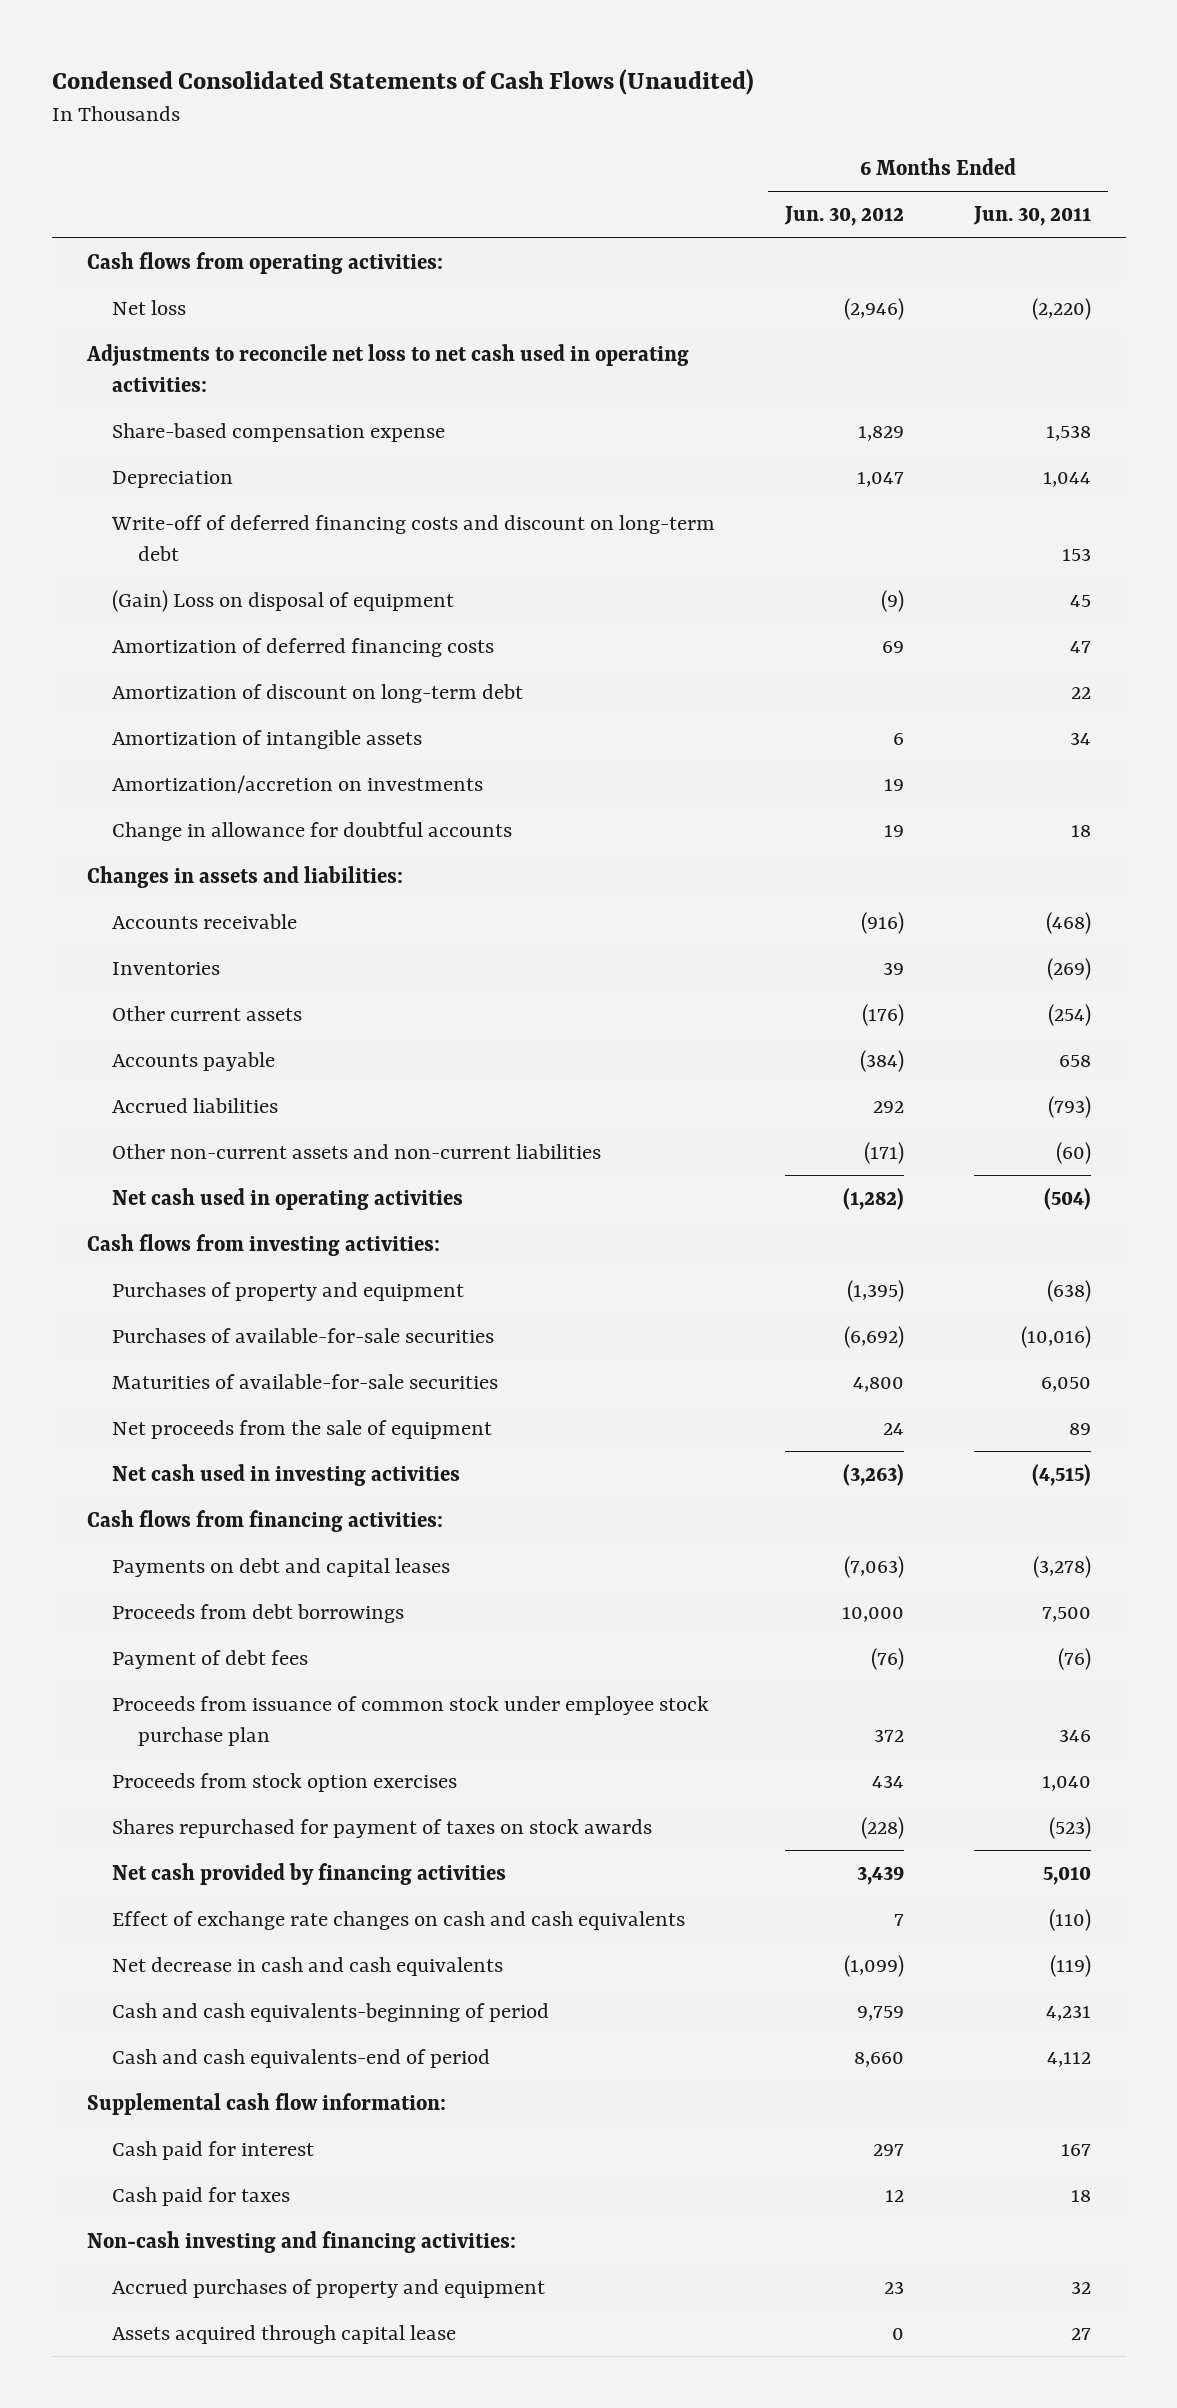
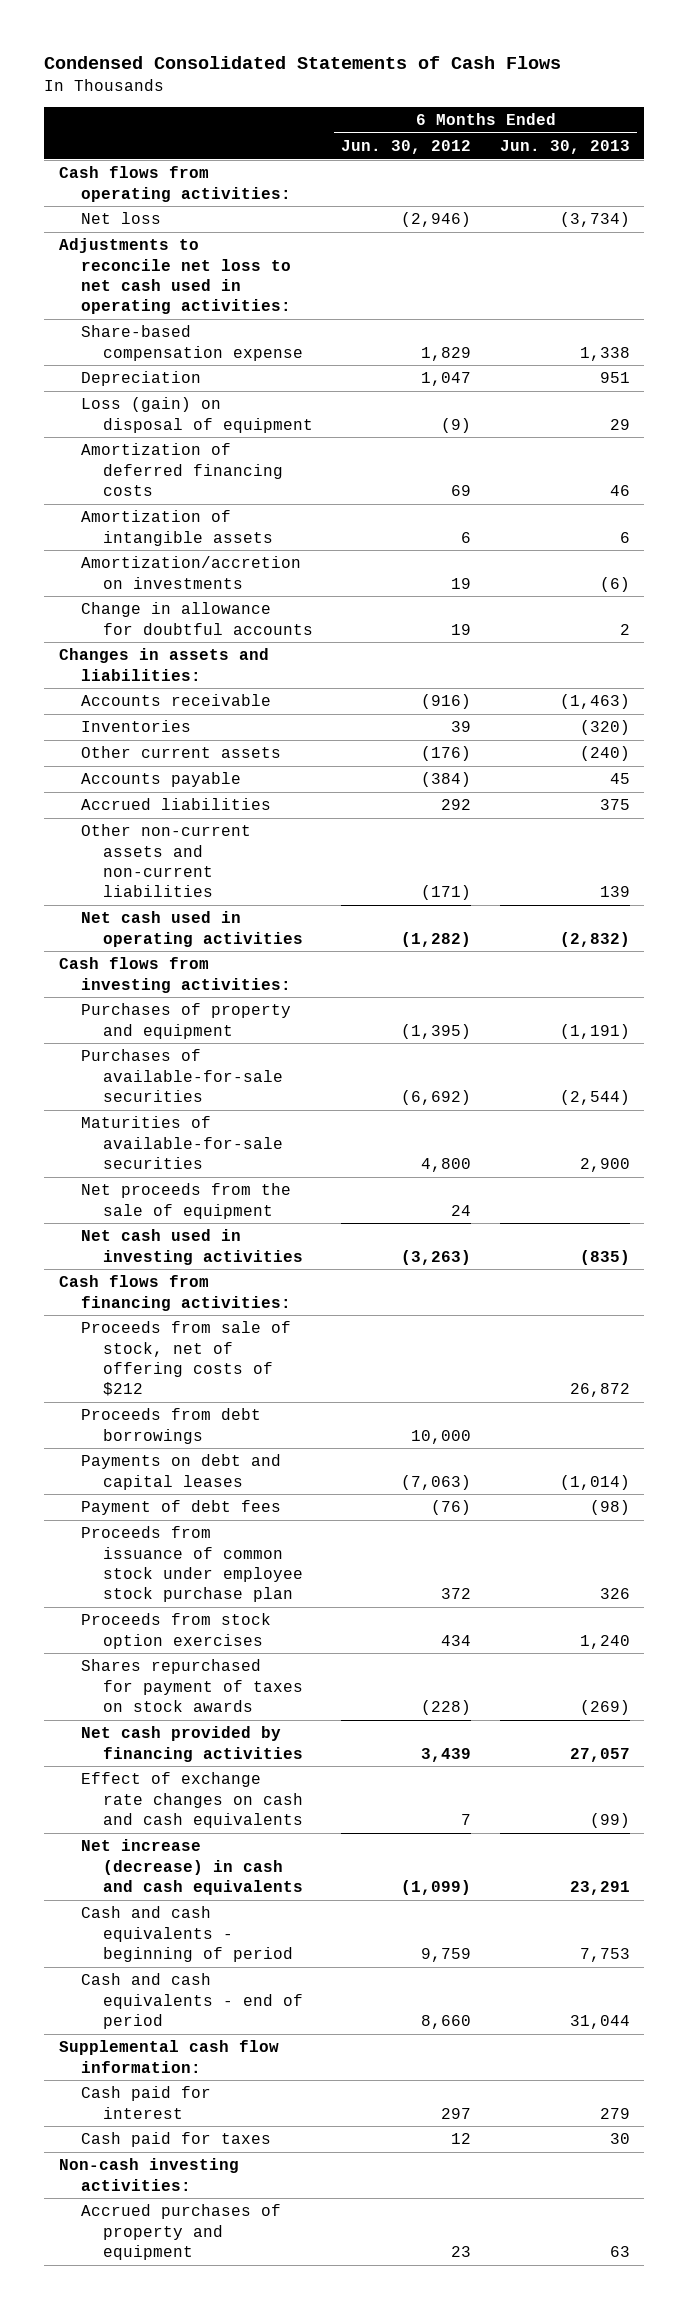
- Condensed Consolidated Statements of Cash Flows (Unaudited)
+ Condensed Consolidated Statements of Cash Flows
- | 6 Months Ended Jun. 30, 2012 | 6 Months Ended Jun. 30, 2011
+ | 6 Months Ended Jun. 30, 2012 | 6 Months Ended Jun. 30, 2013
- Write-off of deferred financing costs and discount on long-term debt | | 153
- (Gain) Loss on disposal of equipment | (9) | 45
+ Loss (gain) on disposal of equipment | (9) | 29
- Amortization of discount on long-term debt | | 22
+ Proceeds from sale of stock, net of offering costs of $212 | | 26,872
moved down: Payments on debt and capital leases | (7,063) | (1,014)
- Net decrease in cash and cash equivalents | (1,099) | (119)
- Cash and cash equivalents-beginning of period | 9,759 | 4,231
- Cash and cash equivalents-end of period | 8,660 | 4,112
+ Net increase (decrease) in cash and cash equivalents | (1,099) | 23,291
+ Cash and cash equivalents - beginning of period | 9,759 | 7,753
+ Cash and cash equivalents - end of period | 8,660 | 31,044
- Non-cash investing and financing activities:
+ Non-cash investing activities:
- Assets acquired through capital lease | 0 | 27

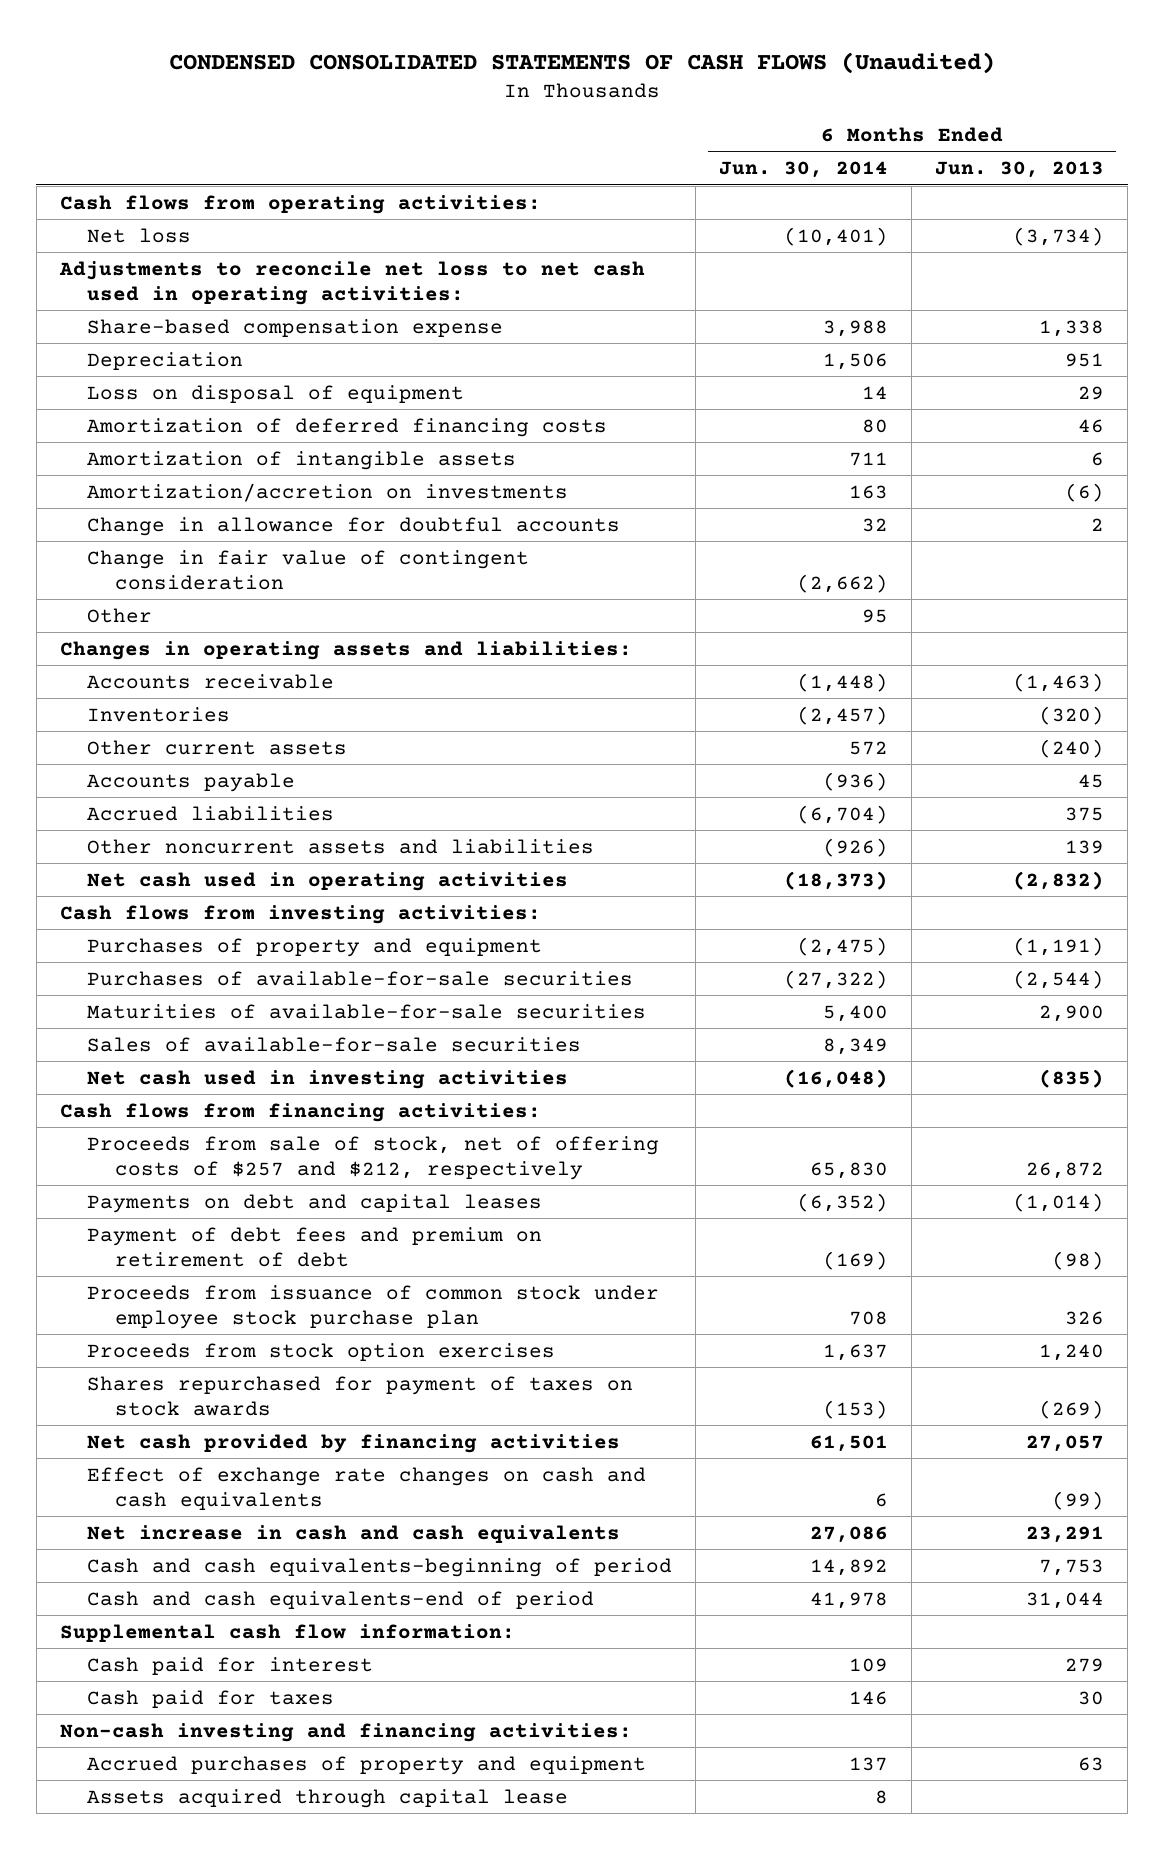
- Condensed Consolidated Statements of Cash Flows
+ CONDENSED CONSOLIDATED STATEMENTS OF CASH FLOWS (Unaudited)
- | 6 Months Ended Jun. 30, 2012 | 6 Months Ended Jun. 30, 2013
+ | 6 Months Ended Jun. 30, 2014 | 6 Months Ended Jun. 30, 2013
- Loss (gain) on disposal of equipment | (9) | 29
+ Loss on disposal of equipment | 14 | 29
- Changes in assets and liabilities:
+ Change in fair value of contingent consideration | (2,662) |
+ Other | 95 |
+ Changes in operating assets and liabilities:
- Other non-current assets and non-current liabilities | (171) | 139
+ Other noncurrent assets and liabilities | (926) | 139
- Net proceeds from the sale of equipment | 24 |
+ Sales of available-for-sale securities | 8,349 |
- Proceeds from sale of stock, net of offering costs of $212 | | 26,872
- Proceeds from debt borrowings | 10,000 |
+ Proceeds from sale of stock, net of offering costs of $257 and $212, respectively | 65,830 | 26,872
- Payment of debt fees | (76) | (98)
+ Payment of debt fees and premium on retirement of debt | (169) | (98)
- Net increase (decrease) in cash and cash equivalents | (1,099) | 23,291
- Cash and cash equivalents - beginning of period | 9,759 | 7,753
- Cash and cash equivalents - end of period | 8,660 | 31,044
+ Net increase in cash and cash equivalents | 27,086 | 23,291
+ Cash and cash equivalents-beginning of period | 14,892 | 7,753
+ Cash and cash equivalents-end of period | 41,978 | 31,044
- Non-cash investing activities:
+ Non-cash investing and financing activities:
+ Assets acquired through capital lease | 8 |

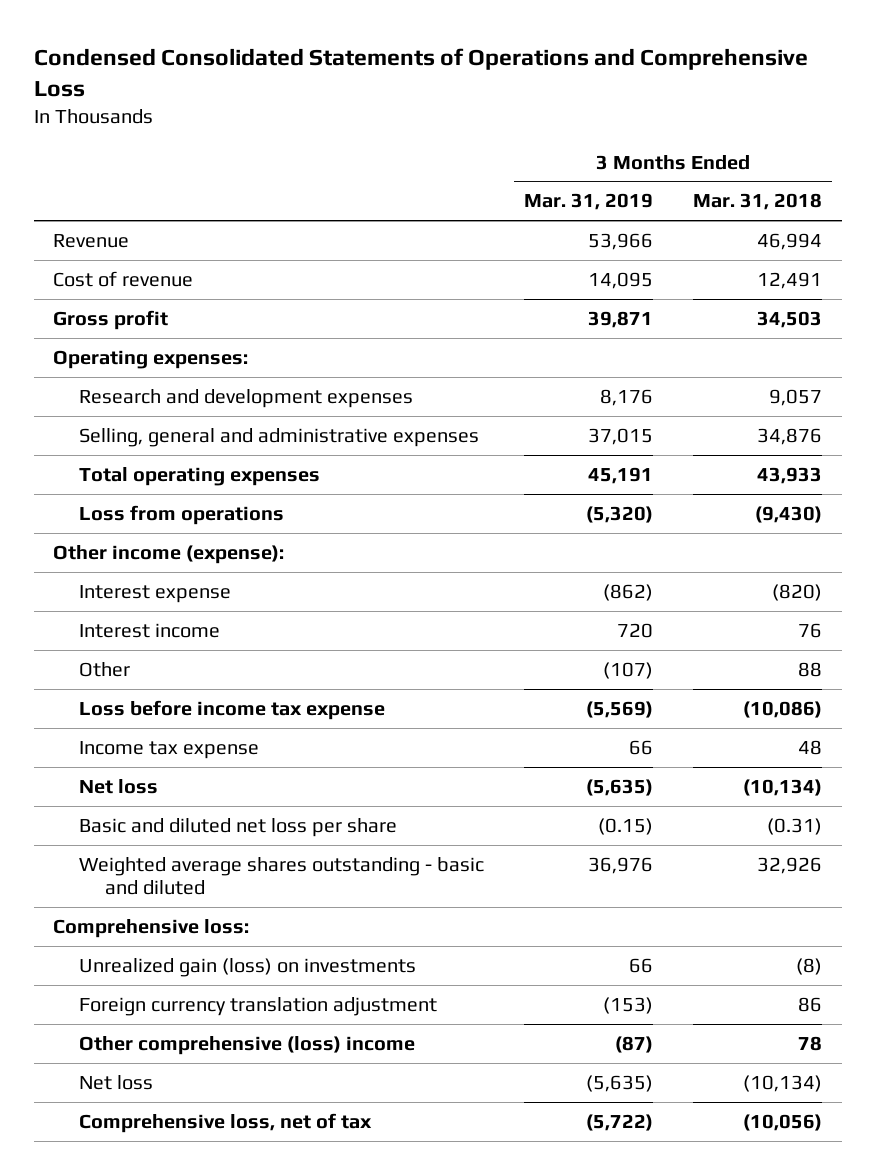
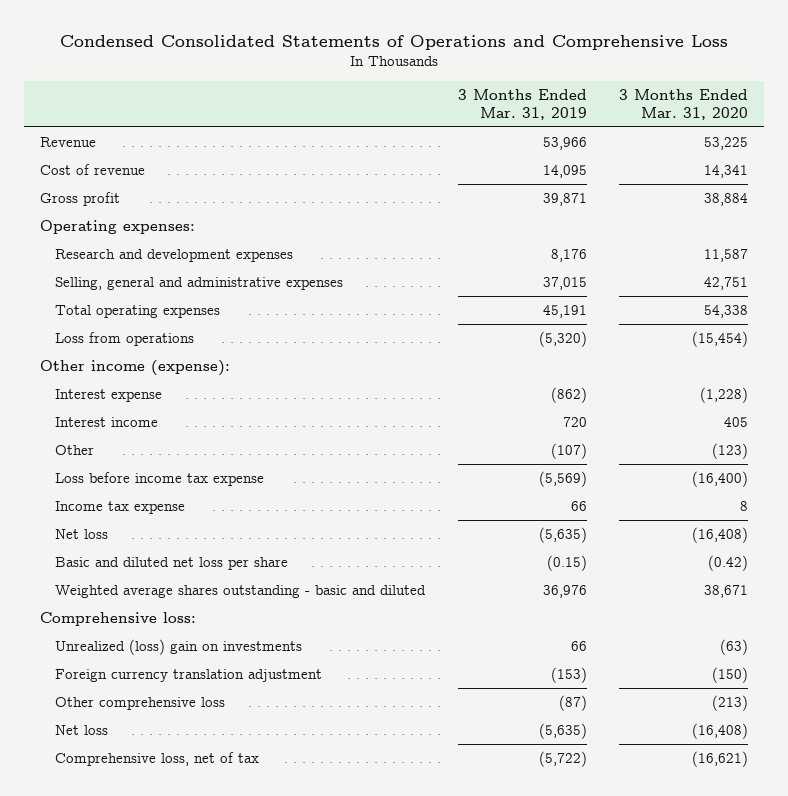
- | 3 Months Ended Mar. 31, 2019 | 3 Months Ended Mar. 31, 2018
+ | 3 Months Ended Mar. 31, 2019 | 3 Months Ended Mar. 31, 2020
- Unrealized gain (loss) on investments | 66 | (8)
+ Unrealized (loss) gain on investments | 66 | (63)
- Other comprehensive (loss) income | (87) | 78
+ Other comprehensive loss | (87) | (213)

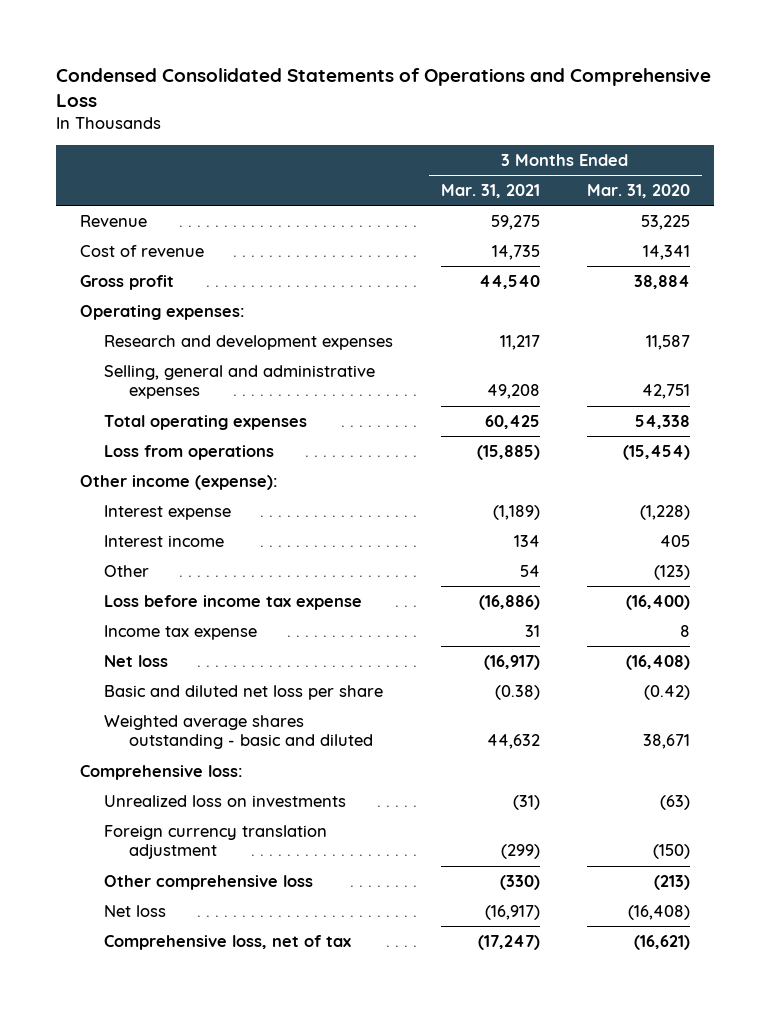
- | 3 Months Ended Mar. 31, 2019 | 3 Months Ended Mar. 31, 2020
+ | 3 Months Ended Mar. 31, 2021 | 3 Months Ended Mar. 31, 2020
- Unrealized (loss) gain on investments | 66 | (63)
+ Unrealized loss on investments | (31) | (63)

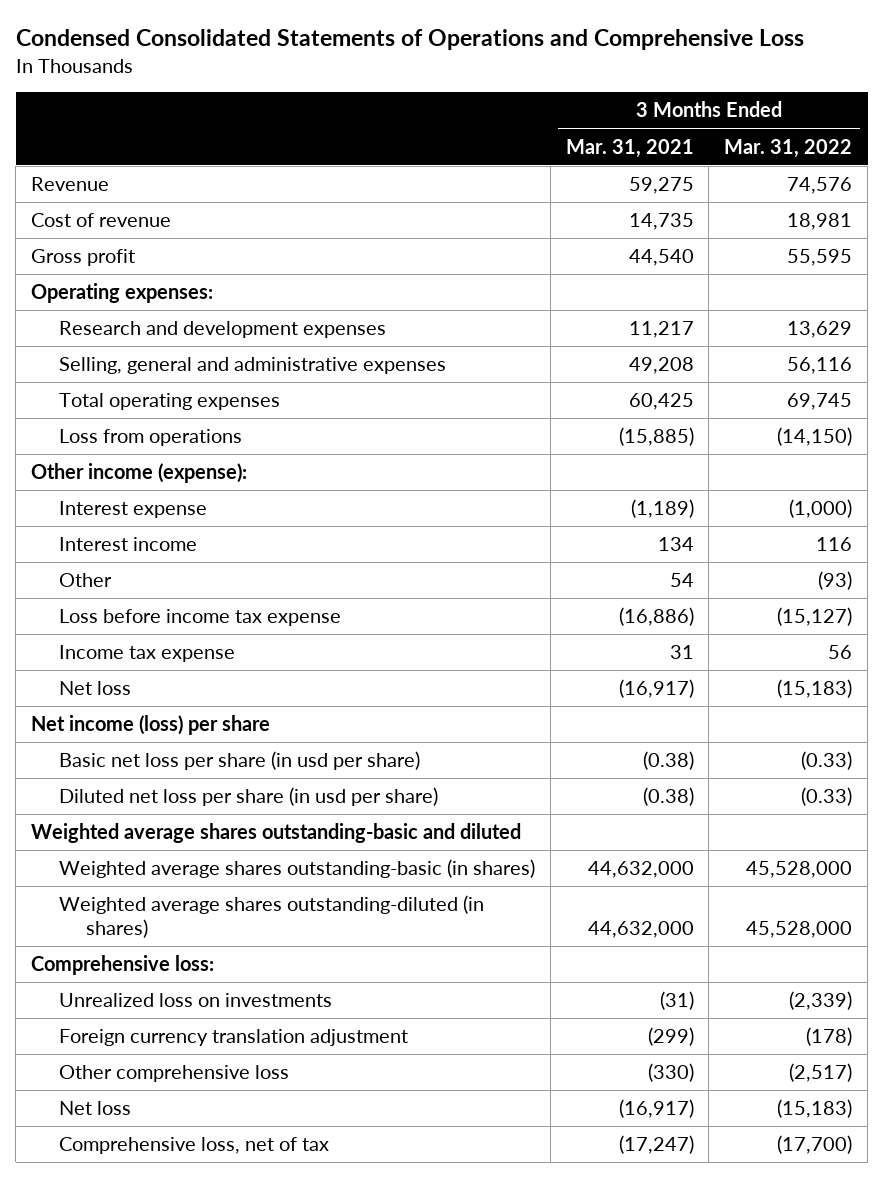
- | 3 Months Ended Mar. 31, 2021 | 3 Months Ended Mar. 31, 2020
+ | 3 Months Ended Mar. 31, 2021 | 3 Months Ended Mar. 31, 2022
- Basic and diluted net loss per share | (0.38) | (0.42)
- Weighted average shares outstanding - basic and diluted | 44,632 | 38,671
+ Net income (loss) per share
+ Basic net loss per share (in usd per share) | (0.38) | (0.33)
+ Diluted net loss per share (in usd per share) | (0.38) | (0.33)
+ Weighted average shares outstanding-basic and diluted
+ Weighted average shares outstanding-basic (in shares) | 44,632,000 | 45,528,000
+ Weighted average shares outstanding-diluted (in shares) | 44,632,000 | 45,528,000

